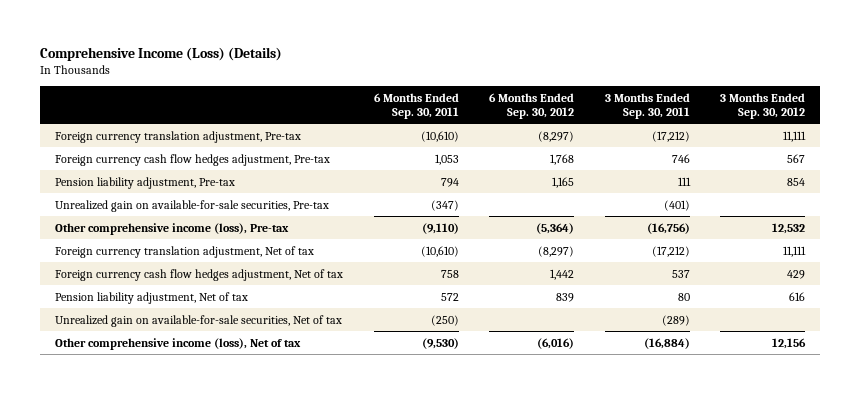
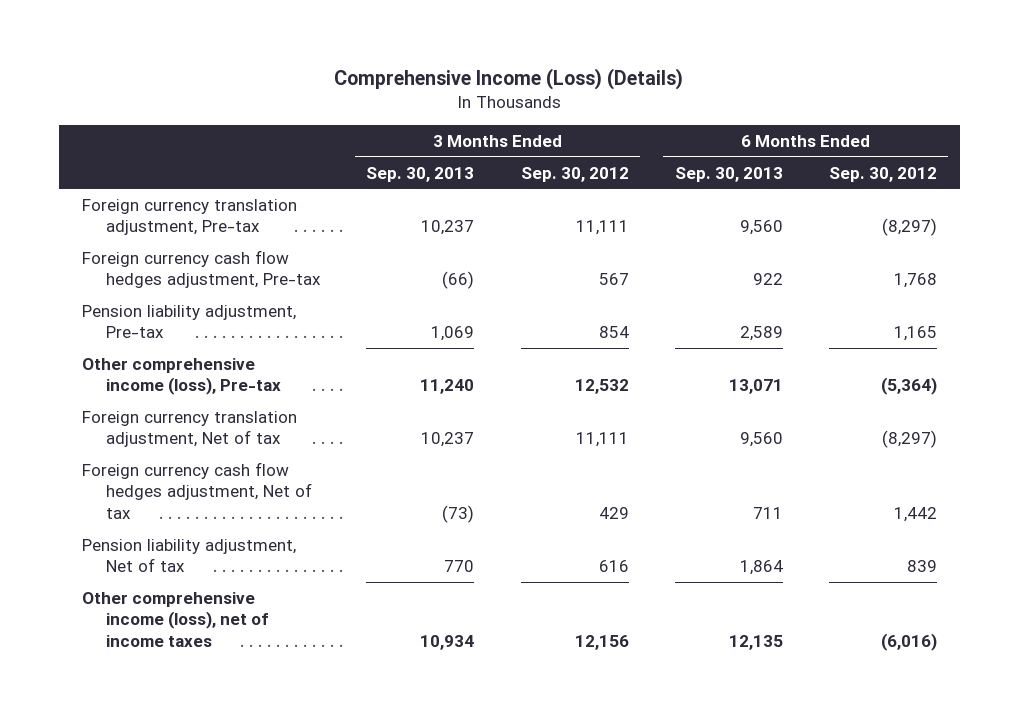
- | 6 Months Ended Sep. 30, 2011 | 6 Months Ended Sep. 30, 2012 | 3 Months Ended Sep. 30, 2011 | 3 Months Ended Sep. 30, 2012
+ | 3 Months Ended Sep. 30, 2013 | 3 Months Ended Sep. 30, 2012 | 6 Months Ended Sep. 30, 2013 | 6 Months Ended Sep. 30, 2012
- Unrealized gain on available-for-sale securities, Pre-tax | (347) | | (401) |
- Unrealized gain on available-for-sale securities, Net of tax | (250) | | (289) |
- Other comprehensive income (loss), Net of tax | (9,530) | (6,016) | (16,884) | 12,156
+ Other comprehensive income (loss), net of income taxes | 10,934 | 12,156 | 12,135 | (6,016)

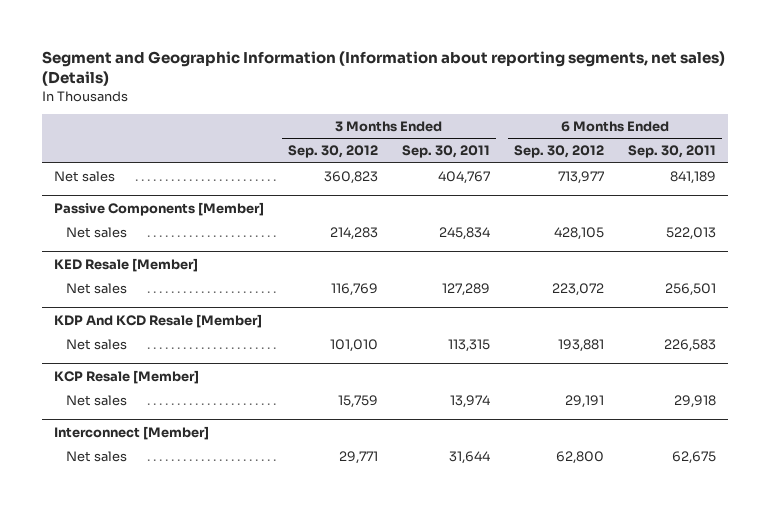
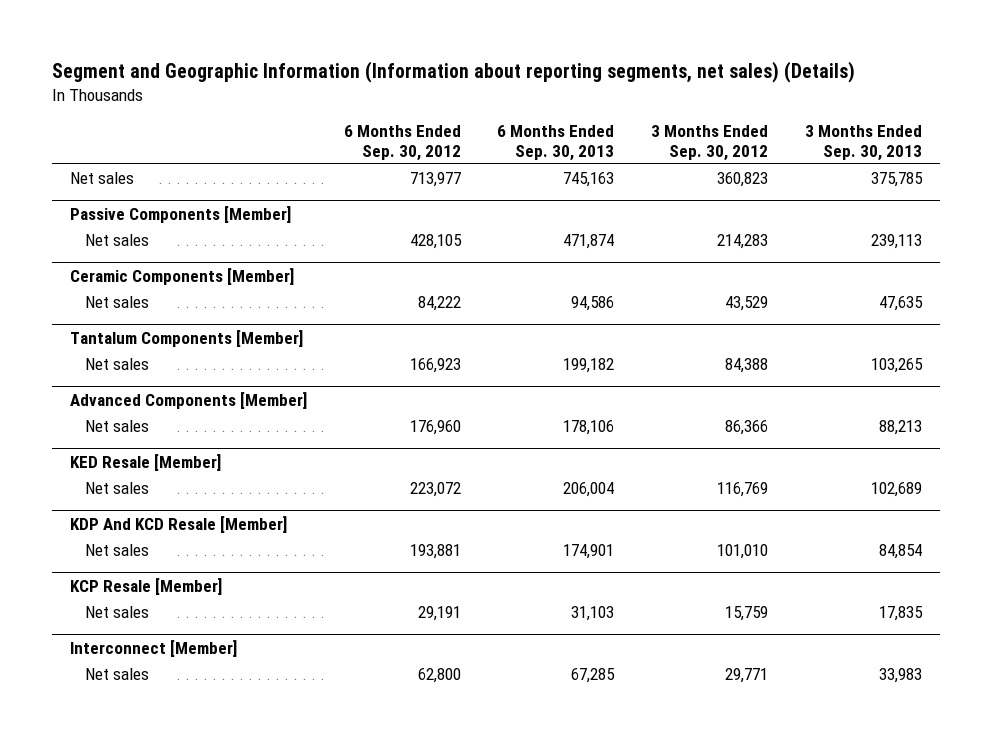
- | 3 Months Ended Sep. 30, 2012 | 3 Months Ended Sep. 30, 2011 | 6 Months Ended Sep. 30, 2012 | 6 Months Ended Sep. 30, 2011
+ | 6 Months Ended Sep. 30, 2012 | 6 Months Ended Sep. 30, 2013 | 3 Months Ended Sep. 30, 2012 | 3 Months Ended Sep. 30, 2013
+ Ceramic Components [Member]
+ Net sales | 84,222 | 94,586 | 43,529 | 47,635
+ Tantalum Components [Member]
+ Net sales | 166,923 | 199,182 | 84,388 | 103,265
+ Advanced Components [Member]
+ Net sales | 176,960 | 178,106 | 86,366 | 88,213

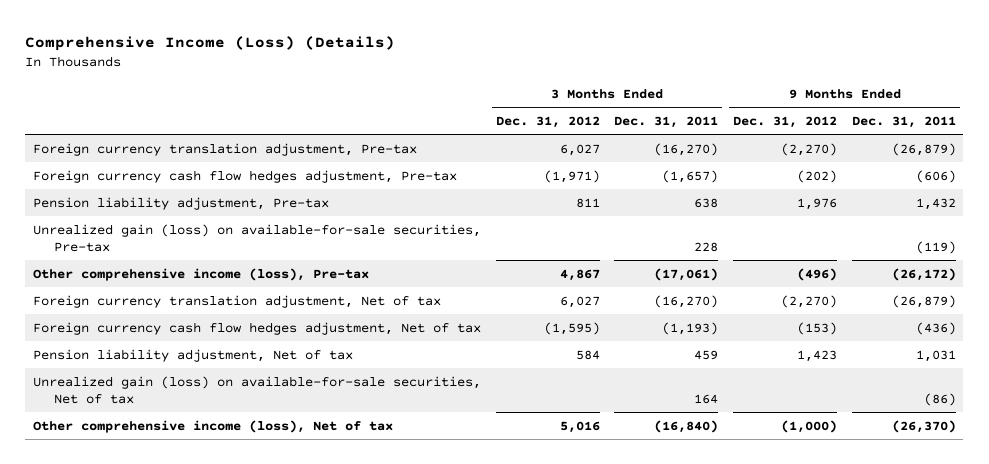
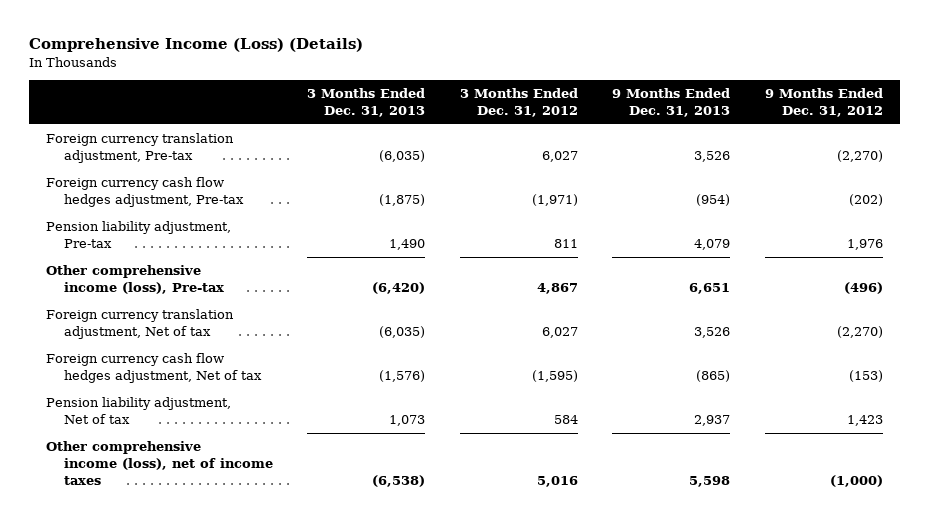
- | 3 Months Ended Dec. 31, 2012 | 3 Months Ended Dec. 31, 2011 | 9 Months Ended Dec. 31, 2012 | 9 Months Ended Dec. 31, 2011
+ | 3 Months Ended Dec. 31, 2013 | 3 Months Ended Dec. 31, 2012 | 9 Months Ended Dec. 31, 2013 | 9 Months Ended Dec. 31, 2012
- Unrealized gain (loss) on available-for-sale securities, Pre-tax | | 228 | | (119)
- Unrealized gain (loss) on available-for-sale securities, Net of tax | | 164 | | (86)
- Other comprehensive income (loss), Net of tax | 5,016 | (16,840) | (1,000) | (26,370)
+ Other comprehensive income (loss), net of income taxes | (6,538) | 5,016 | 5,598 | (1,000)

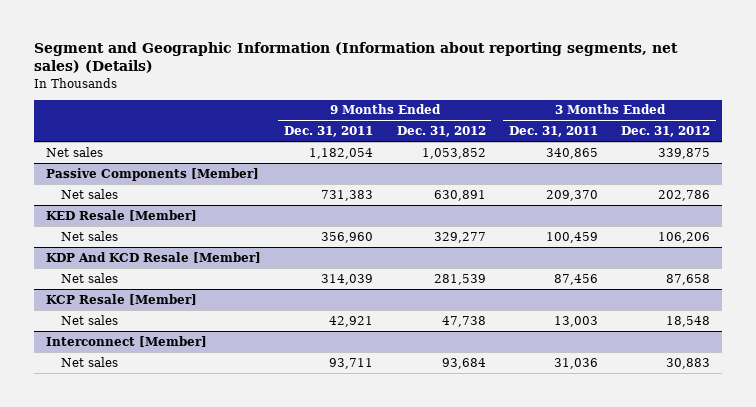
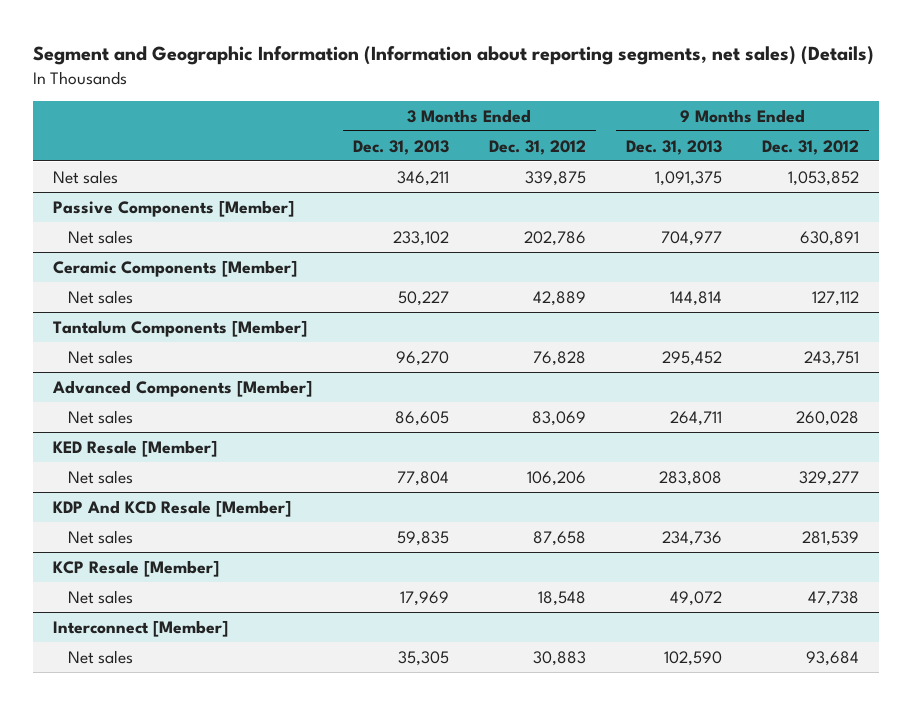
- | 9 Months Ended Dec. 31, 2011 | 9 Months Ended Dec. 31, 2012 | 3 Months Ended Dec. 31, 2011 | 3 Months Ended Dec. 31, 2012
+ | 3 Months Ended Dec. 31, 2013 | 3 Months Ended Dec. 31, 2012 | 9 Months Ended Dec. 31, 2013 | 9 Months Ended Dec. 31, 2012
+ Ceramic Components [Member]
+ Net sales | 50,227 | 42,889 | 144,814 | 127,112
+ Tantalum Components [Member]
+ Net sales | 96,270 | 76,828 | 295,452 | 243,751
+ Advanced Components [Member]
+ Net sales | 86,605 | 83,069 | 264,711 | 260,028

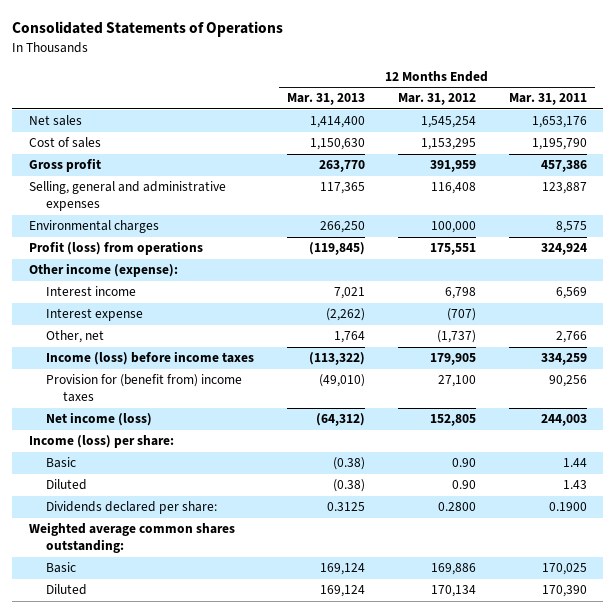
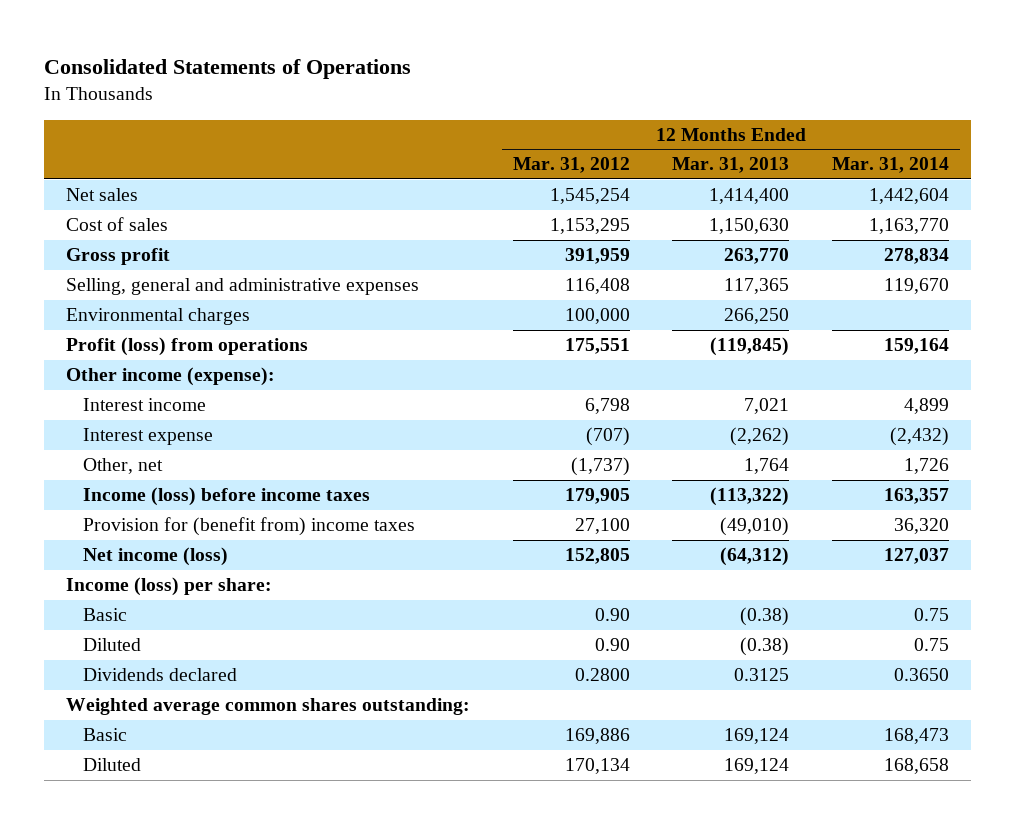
- | 12 Months Ended Mar. 31, 2013 | 12 Months Ended Mar. 31, 2012 | 12 Months Ended Mar. 31, 2011
+ | 12 Months Ended Mar. 31, 2012 | 12 Months Ended Mar. 31, 2013 | 12 Months Ended Mar. 31, 2014
- Dividends declared per share: | 0.3125 | 0.2800 | 0.1900
+ Dividends declared | 0.2800 | 0.3125 | 0.3650

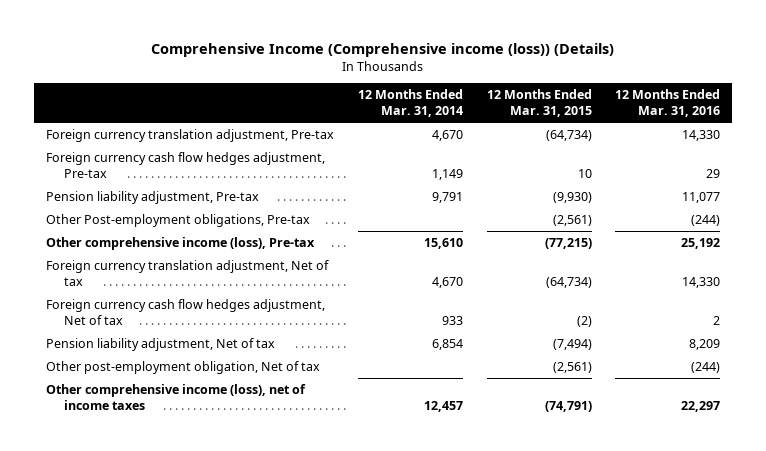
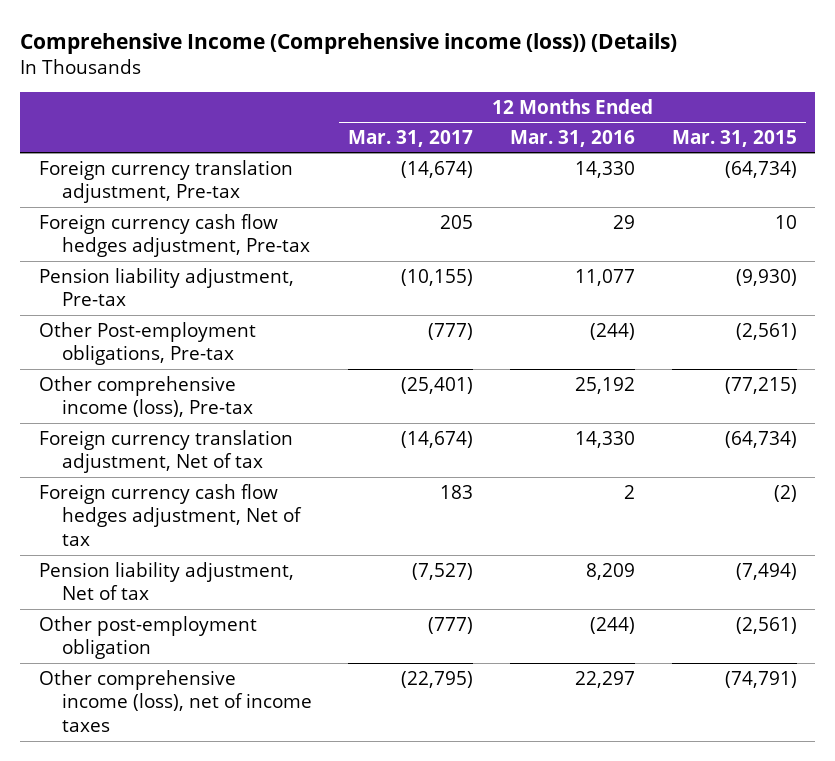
- | 12 Months Ended Mar. 31, 2014 | 12 Months Ended Mar. 31, 2015 | 12 Months Ended Mar. 31, 2016
+ | 12 Months Ended Mar. 31, 2017 | 12 Months Ended Mar. 31, 2016 | 12 Months Ended Mar. 31, 2015
- Other post-employment obligation, Net of tax | | (2,561) | (244)
+ Other post-employment obligation | (777) | (244) | (2,561)

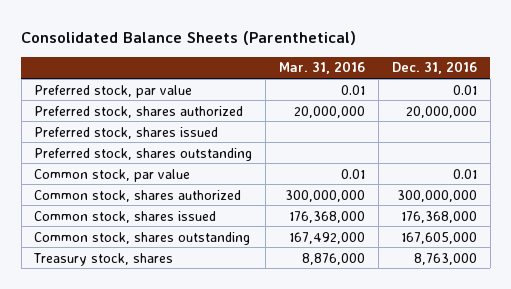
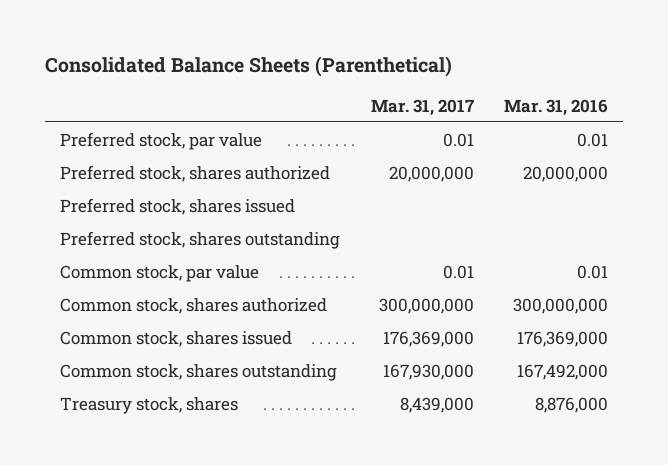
- | Mar. 31, 2016 | Dec. 31, 2016
+ | Mar. 31, 2017 | Mar. 31, 2016
- Common stock, shares issued | 176,368,000 | 176,368,000
+ Common stock, shares issued | 176,369,000 | 176,369,000

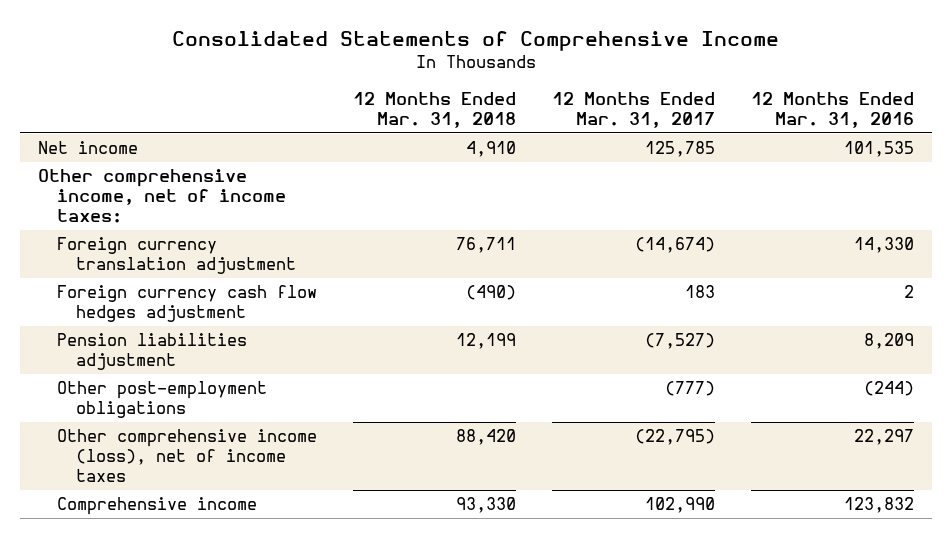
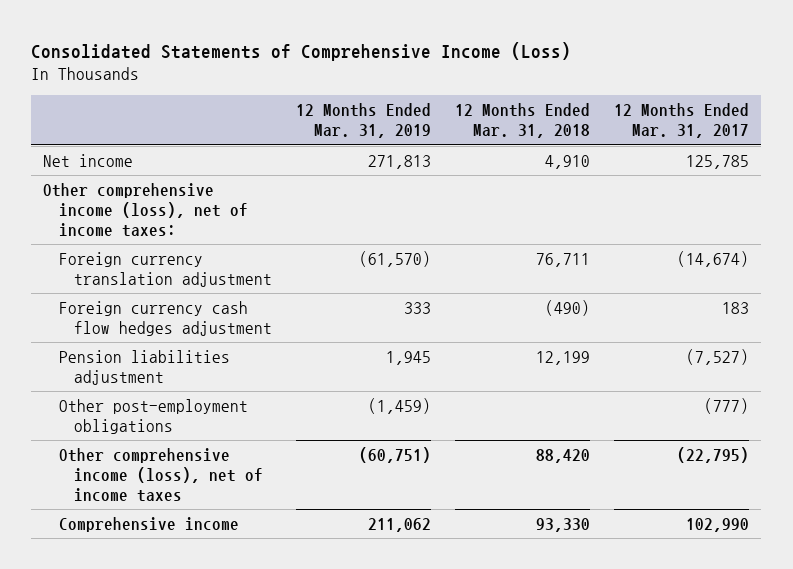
- Consolidated Statements of Comprehensive Income
+ Consolidated Statements of Comprehensive Income (Loss)
- | 12 Months Ended Mar. 31, 2018 | 12 Months Ended Mar. 31, 2017 | 12 Months Ended Mar. 31, 2016
+ | 12 Months Ended Mar. 31, 2019 | 12 Months Ended Mar. 31, 2018 | 12 Months Ended Mar. 31, 2017
- Other comprehensive income, net of income taxes:
+ Other comprehensive income (loss), net of income taxes:

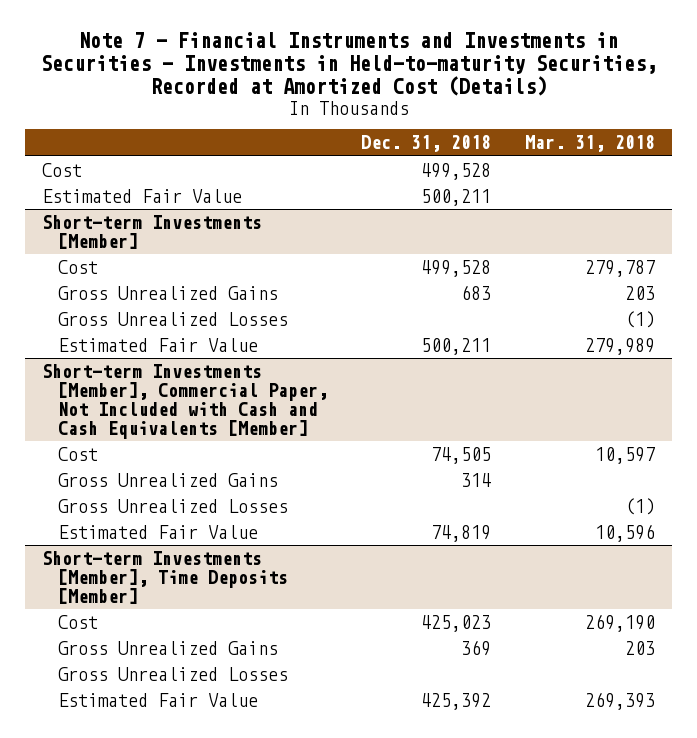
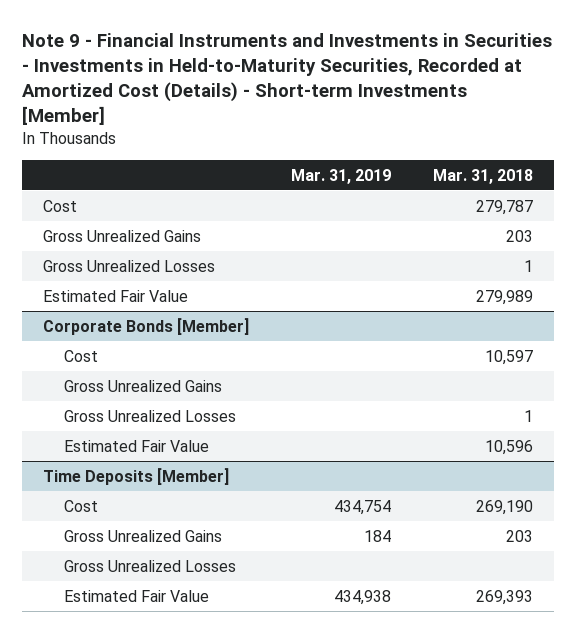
- Note 7 - Financial Instruments and Investments in Securities - Investments in Held-to-maturity Securities, Recorded at Amortized Cost (Details)
+ Note 9 - Financial Instruments and Investments in Securities - Investments in Held-to-Maturity Securities, Recorded at Amortized Cost (Details) - Short-term Investments [Member]
- | Dec. 31, 2018 | Mar. 31, 2018
+ | Mar. 31, 2019 | Mar. 31, 2018
- Cost | 499,528 |
- Estimated Fair Value | 500,211 |
- Short-term Investments [Member]
- Gross Unrealized Losses | | (1)
+ Gross Unrealized Losses | | 1
- Short-term Investments [Member], Commercial Paper, Not Included with Cash and Cash Equivalents [Member]
+ Corporate Bonds [Member]
- Gross Unrealized Losses | | (1)
+ Gross Unrealized Losses | | 1
- Short-term Investments [Member], Time Deposits [Member]
+ Time Deposits [Member]

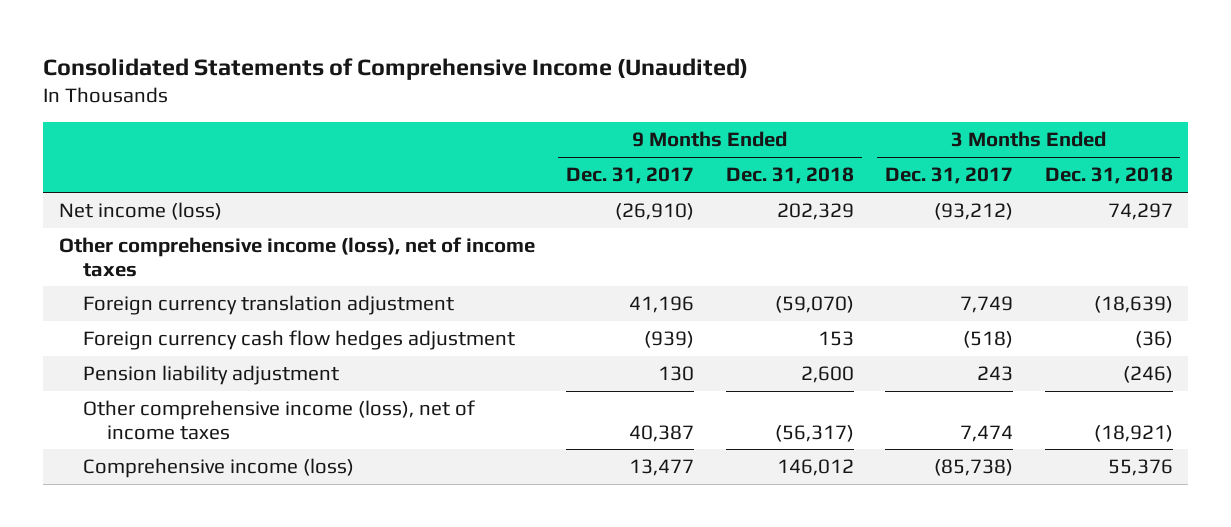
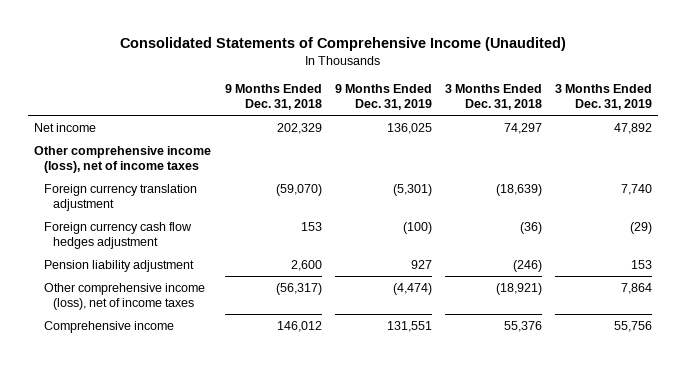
- | 9 Months Ended Dec. 31, 2017 | 9 Months Ended Dec. 31, 2018 | 3 Months Ended Dec. 31, 2017 | 3 Months Ended Dec. 31, 2018
+ | 9 Months Ended Dec. 31, 2018 | 9 Months Ended Dec. 31, 2019 | 3 Months Ended Dec. 31, 2018 | 3 Months Ended Dec. 31, 2019
- Net income (loss) | (26,910) | 202,329 | (93,212) | 74,297
+ Net income | 202,329 | 136,025 | 74,297 | 47,892
- Comprehensive income (loss) | 13,477 | 146,012 | (85,738) | 55,376
+ Comprehensive income | 146,012 | 131,551 | 55,376 | 55,756

